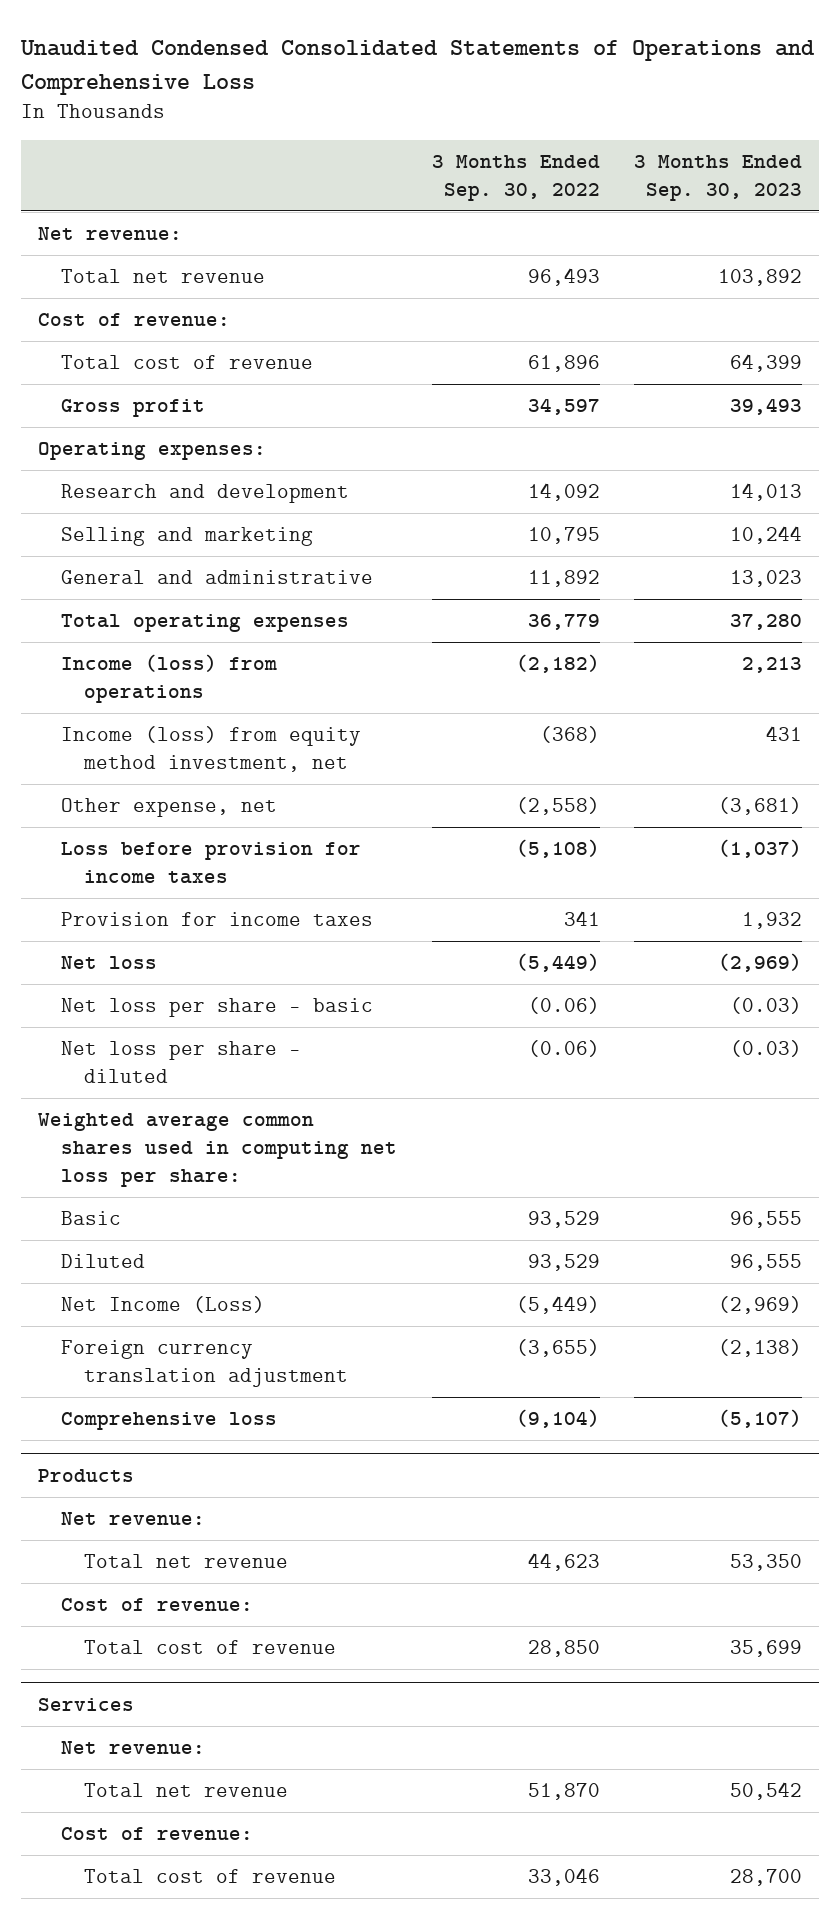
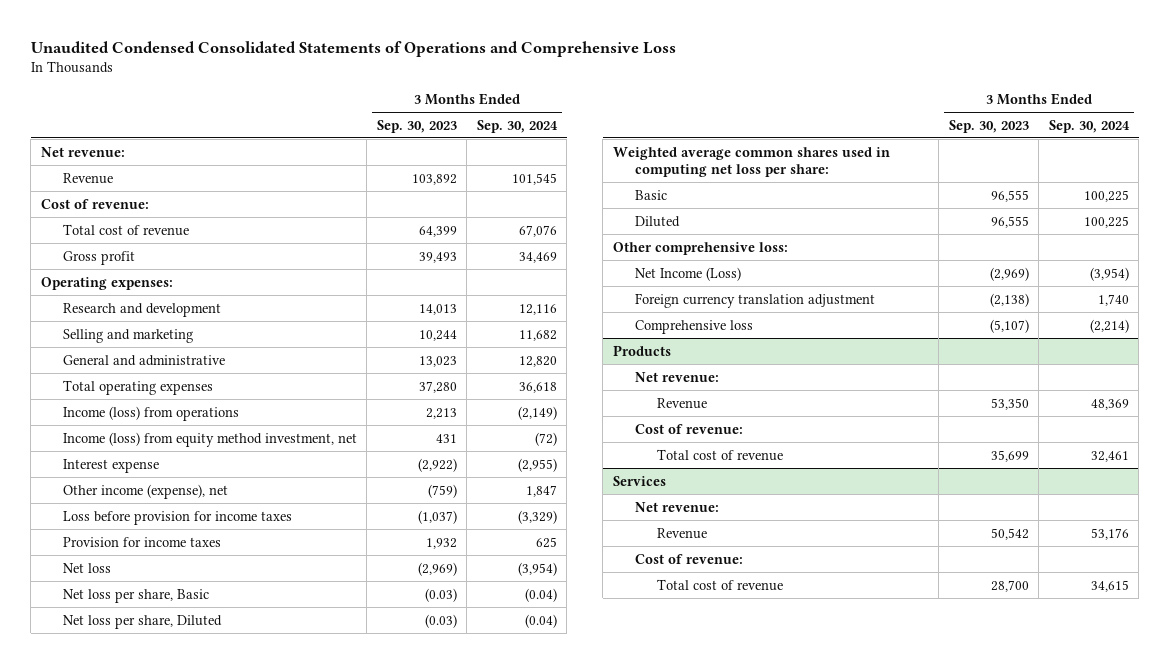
- | 3 Months Ended Sep. 30, 2022 | 3 Months Ended Sep. 30, 2023
+ | 3 Months Ended Sep. 30, 2023 | 3 Months Ended Sep. 30, 2024
- Total net revenue | 96,493 | 103,892
+ Revenue | 103,892 | 101,545
- Other expense, net | (2,558) | (3,681)
+ Interest expense | (2,922) | (2,955)
+ Other income (expense), net | (759) | 1,847
- Net loss per share - basic | (0.06) | (0.03)
- Net loss per share - diluted | (0.06) | (0.03)
+ Net loss per share, Basic | (0.03) | (0.04)
+ Net loss per share, Diluted | (0.03) | (0.04)
+ Other comprehensive loss:
@ Products
- Total net revenue | 44,623 | 53,350
+ Revenue | 53,350 | 48,369
@ Services
- Total net revenue | 51,870 | 50,542
+ Revenue | 50,542 | 53,176

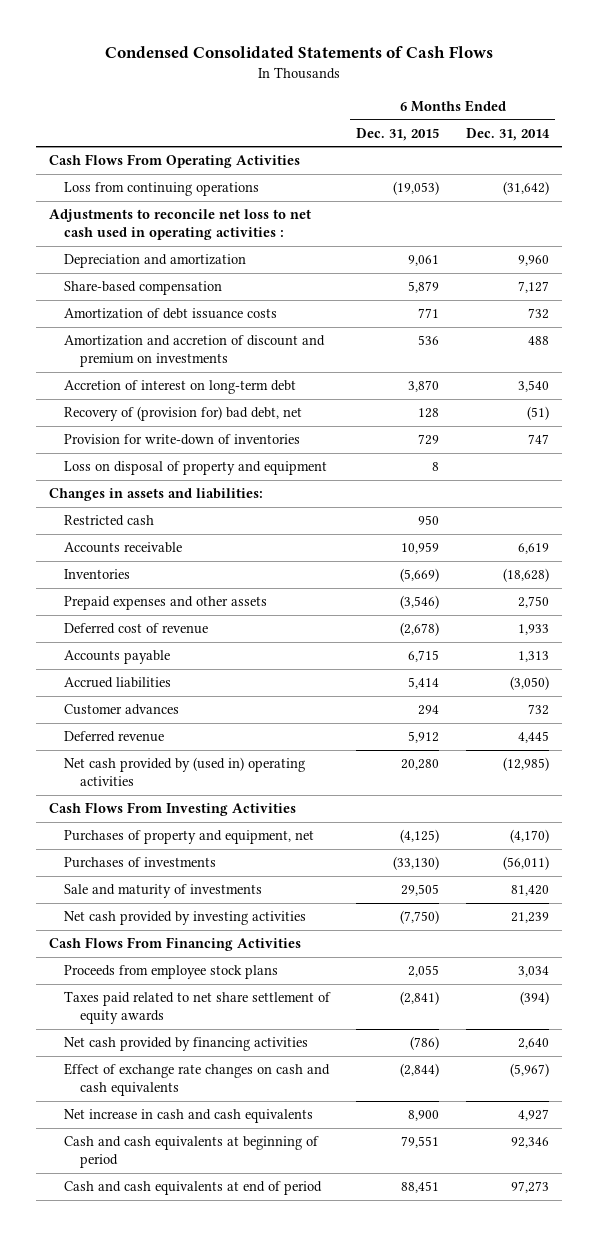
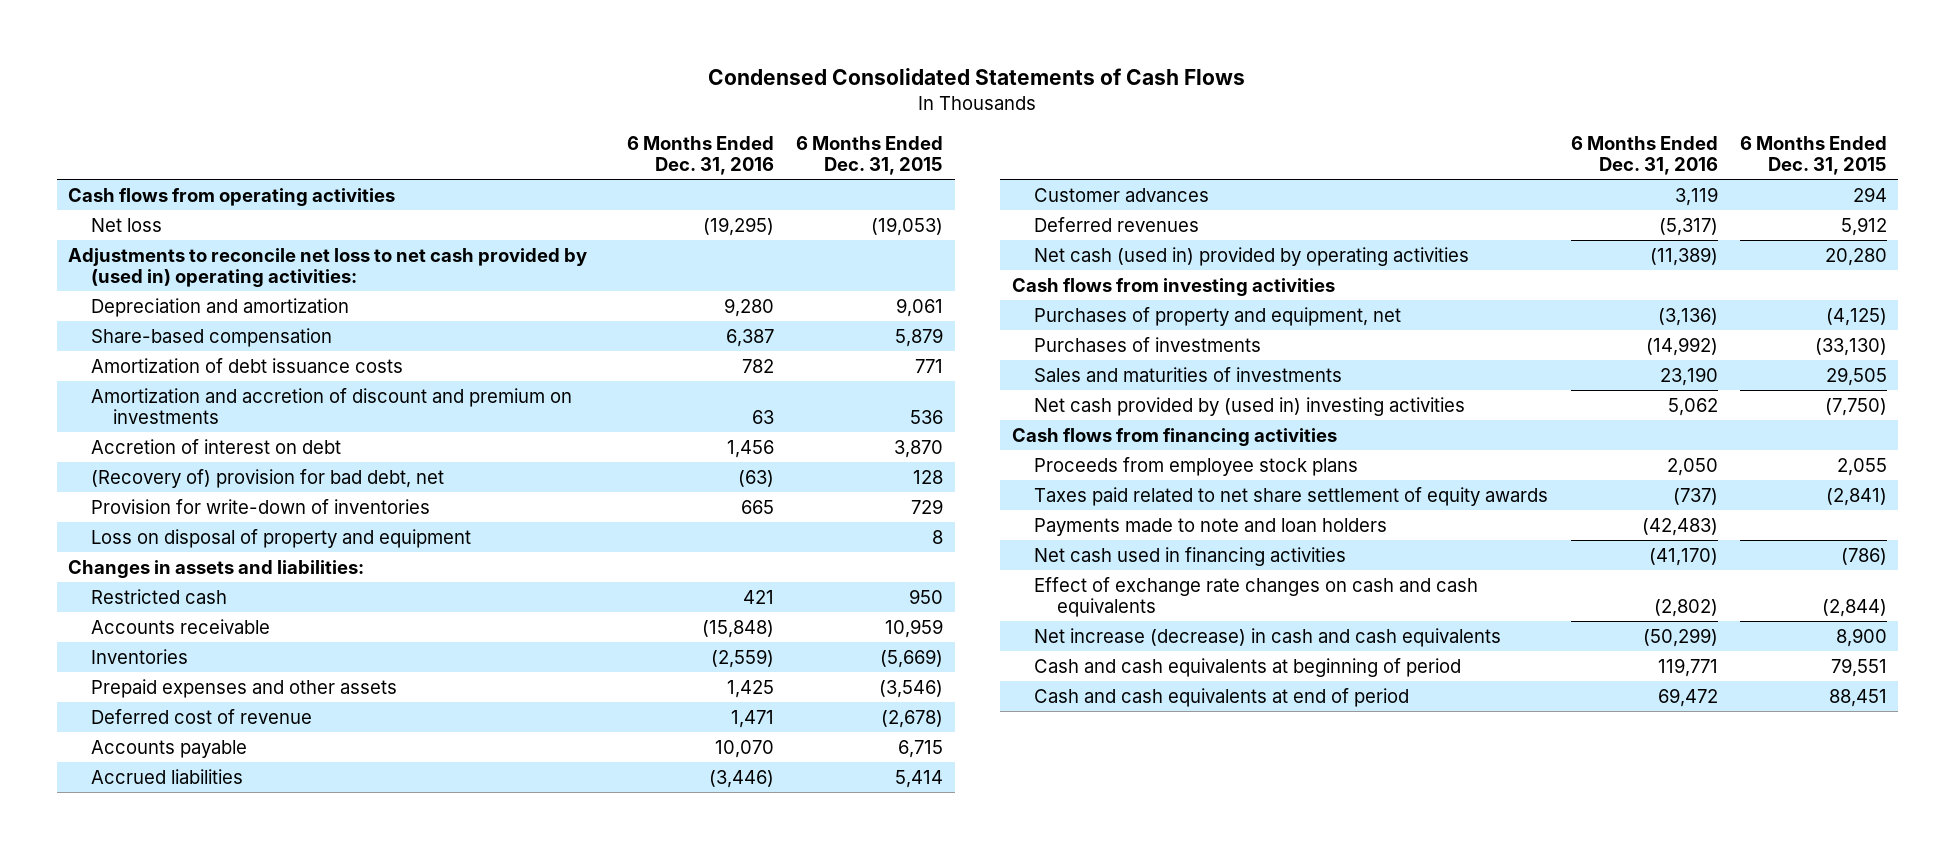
- | 6 Months Ended Dec. 31, 2015 | 6 Months Ended Dec. 31, 2014
+ | 6 Months Ended Dec. 31, 2016 | 6 Months Ended Dec. 31, 2015
- Cash Flows From Operating Activities
- Loss from continuing operations | (19,053) | (31,642)
- Adjustments to reconcile net loss to net cash used in operating activities :
+ Cash flows from operating activities
+ Net loss | (19,295) | (19,053)
+ Adjustments to reconcile net loss to net cash provided by (used in) operating activities:
- Accretion of interest on long-term debt | 3,870 | 3,540
- Recovery of (provision for) bad debt, net | 128 | (51)
+ Accretion of interest on debt | 1,456 | 3,870
+ (Recovery of) provision for bad debt, net | (63) | 128
- Deferred revenue | 5,912 | 4,445
- Net cash provided by (used in) operating activities | 20,280 | (12,985)
- Cash Flows From Investing Activities
+ Deferred revenues | (5,317) | 5,912
+ Net cash (used in) provided by operating activities | (11,389) | 20,280
+ Cash flows from investing activities
- Sale and maturity of investments | 29,505 | 81,420
- Net cash provided by investing activities | (7,750) | 21,239
- Cash Flows From Financing Activities
+ Sales and maturities of investments | 23,190 | 29,505
+ Net cash provided by (used in) investing activities | 5,062 | (7,750)
+ Cash flows from financing activities
- Net cash provided by financing activities | (786) | 2,640
+ Payments made to note and loan holders | (42,483) |
+ Net cash used in financing activities | (41,170) | (786)
- Net increase in cash and cash equivalents | 8,900 | 4,927
+ Net increase (decrease) in cash and cash equivalents | (50,299) | 8,900

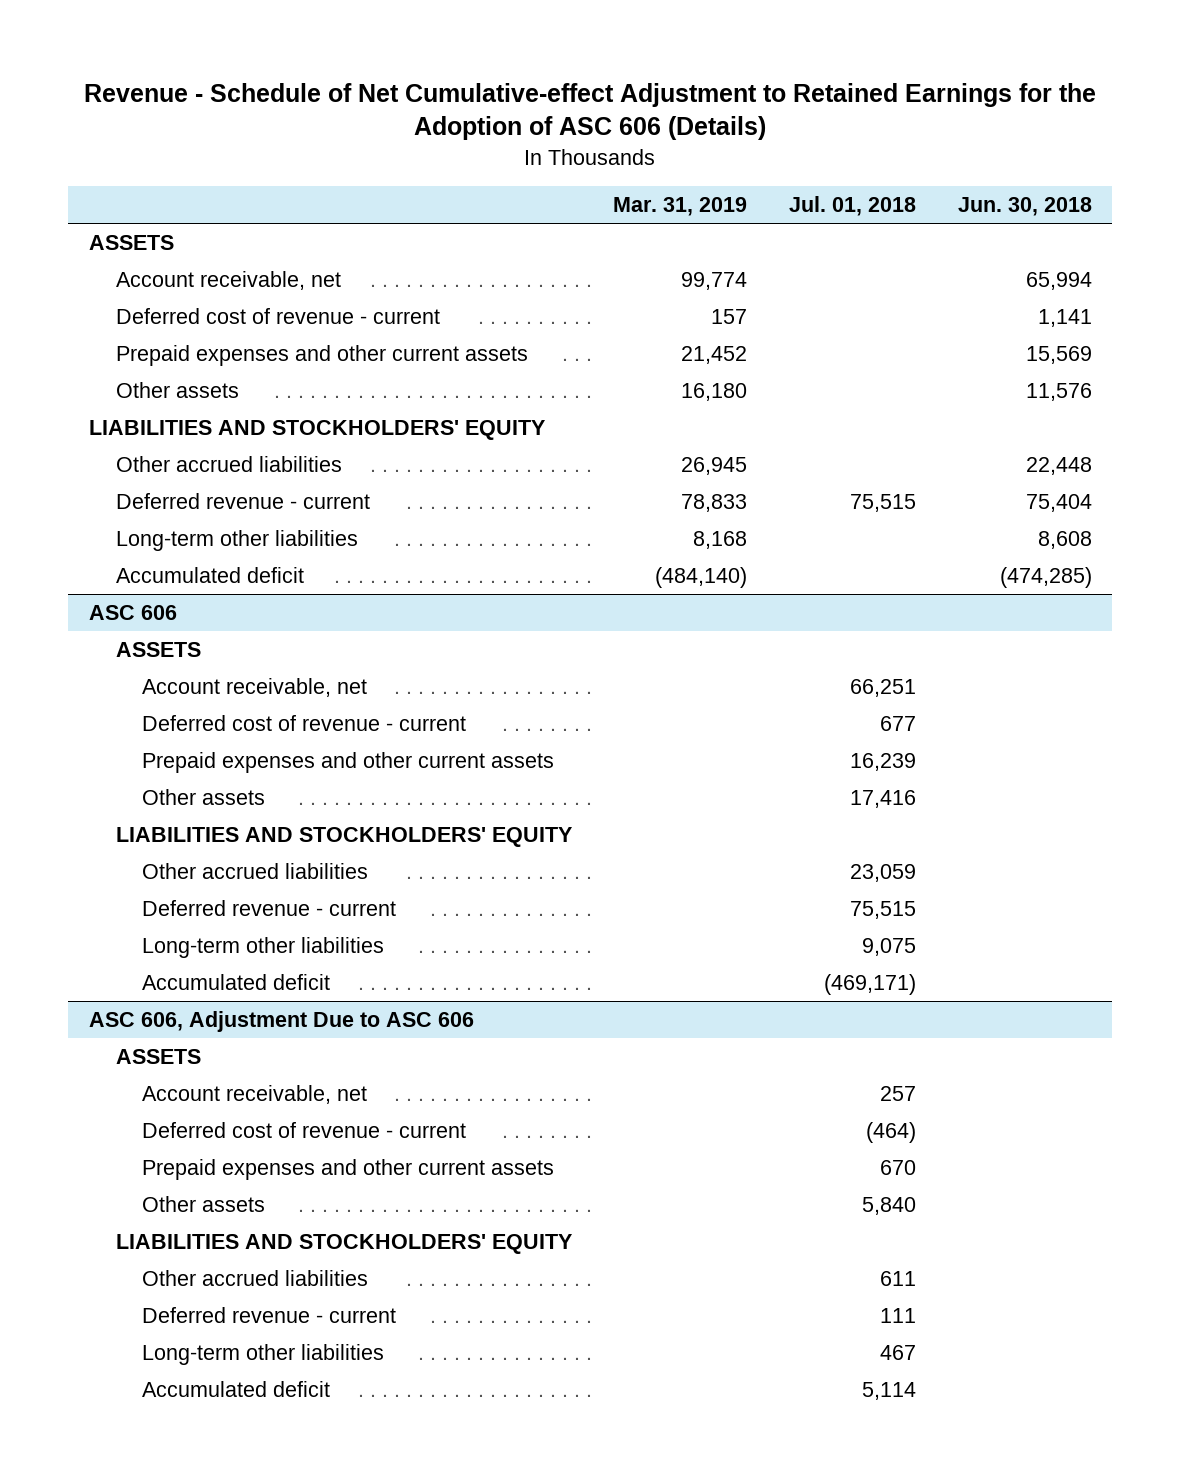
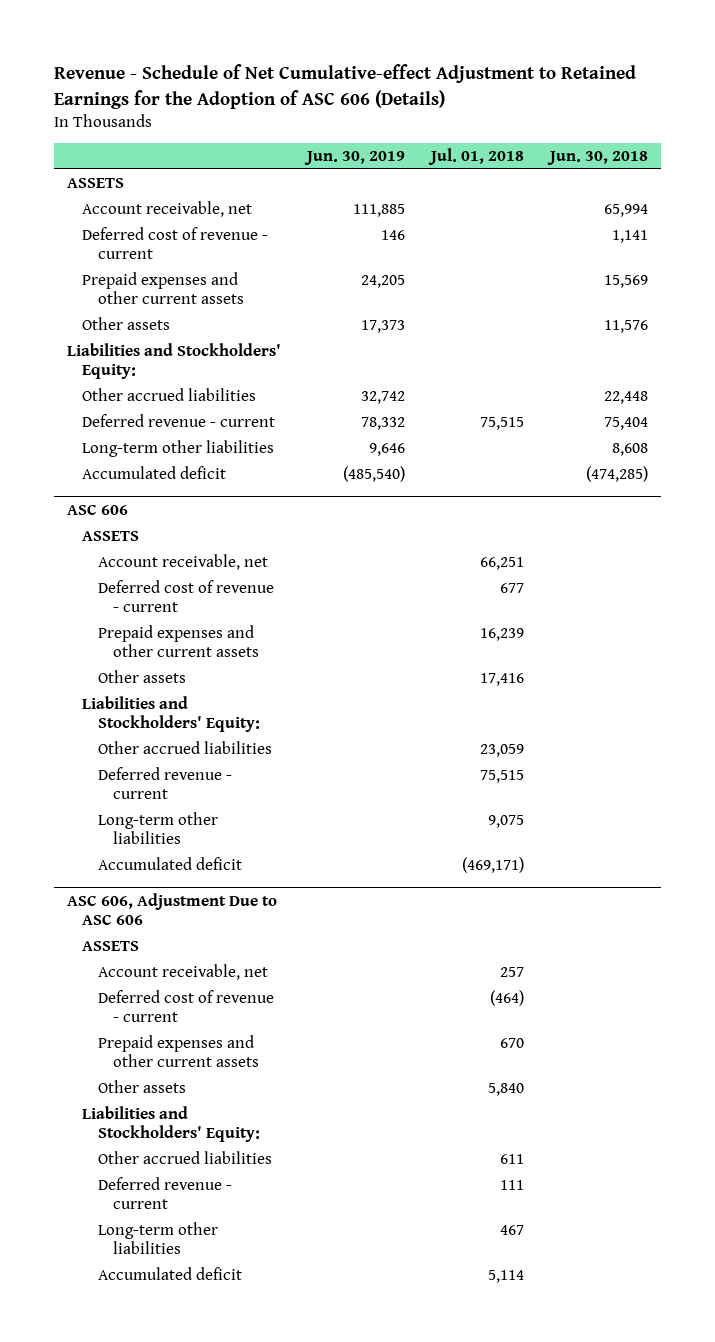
- | Mar. 31, 2019 | Jul. 01, 2018 | Jun. 30, 2018
+ | Jun. 30, 2019 | Jul. 01, 2018 | Jun. 30, 2018
- LIABILITIES AND STOCKHOLDERS' EQUITY
+ Liabilities and Stockholders' Equity:
@ ASC 606
- LIABILITIES AND STOCKHOLDERS' EQUITY
+ Liabilities and Stockholders' Equity:
@ ASC 606, Adjustment Due to ASC 606
- LIABILITIES AND STOCKHOLDERS' EQUITY
+ Liabilities and Stockholders' Equity:

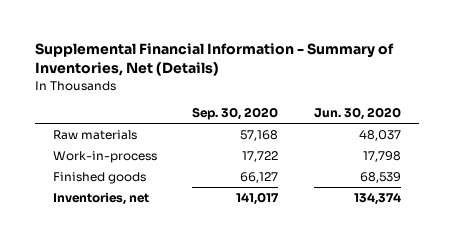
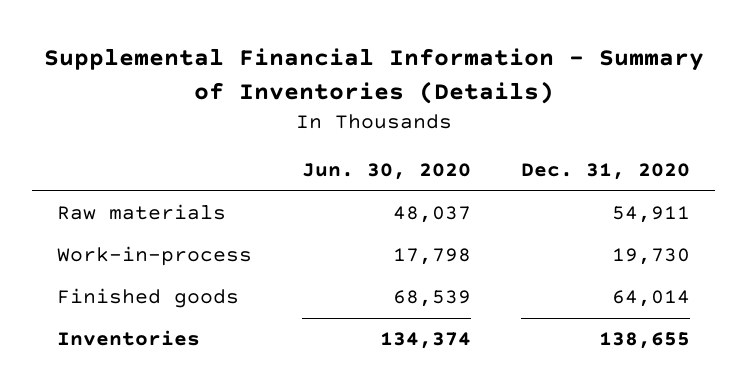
- Supplemental Financial Information - Summary of Inventories, Net (Details)
+ Supplemental Financial Information - Summary of Inventories (Details)
- | Sep. 30, 2020 | Jun. 30, 2020
+ | Jun. 30, 2020 | Dec. 31, 2020
- Inventories, net | 141,017 | 134,374
+ Inventories | 134,374 | 138,655

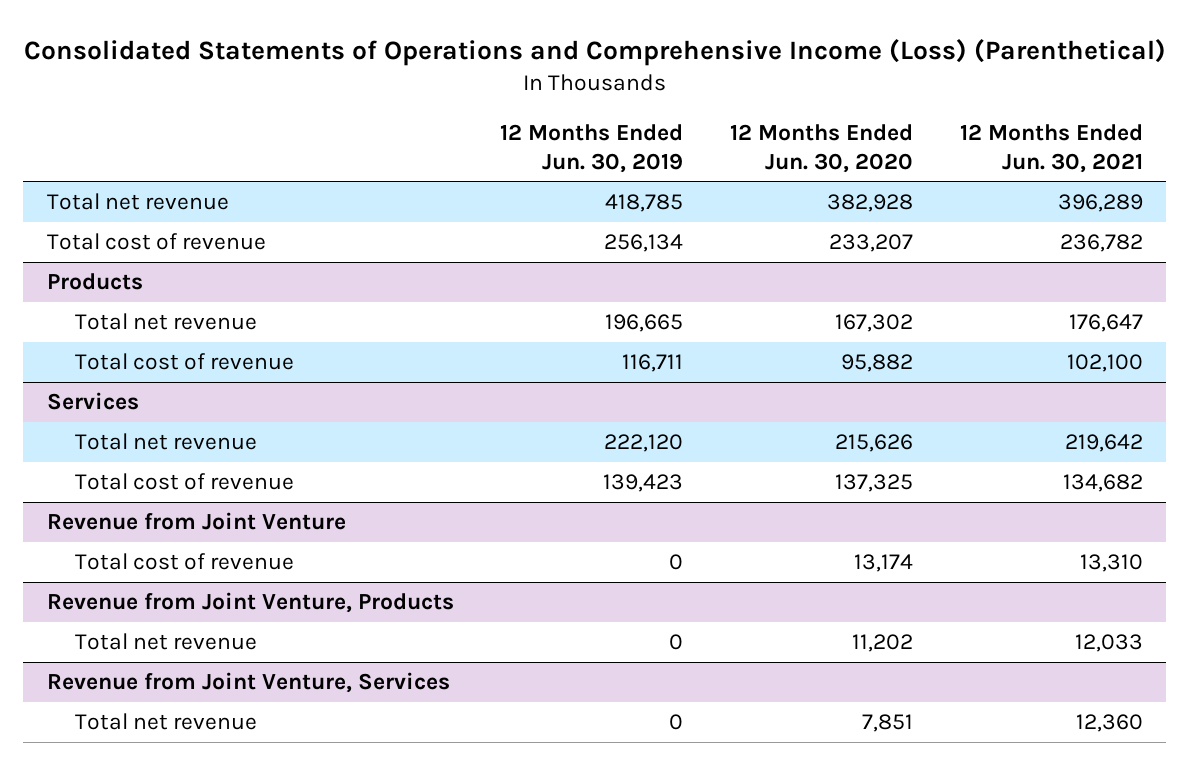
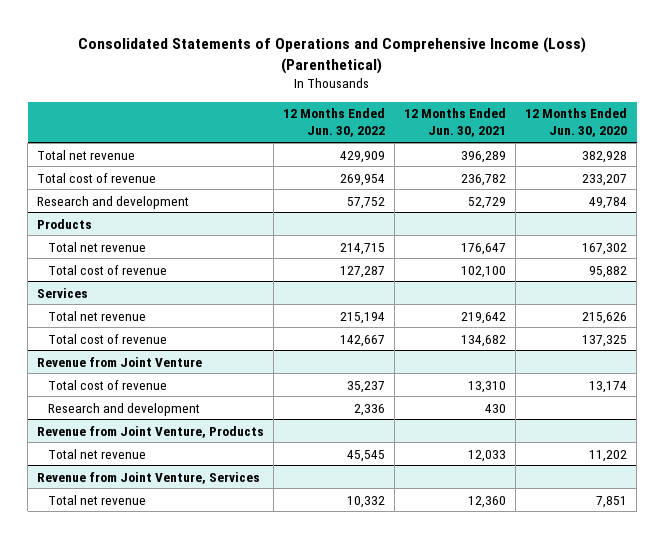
- | 12 Months Ended Jun. 30, 2019 | 12 Months Ended Jun. 30, 2020 | 12 Months Ended Jun. 30, 2021
+ | 12 Months Ended Jun. 30, 2022 | 12 Months Ended Jun. 30, 2021 | 12 Months Ended Jun. 30, 2020
+ Research and development | 57,752 | 52,729 | 49,784
@ Revenue from Joint Venture
+ Research and development | 2,336 | 430 |

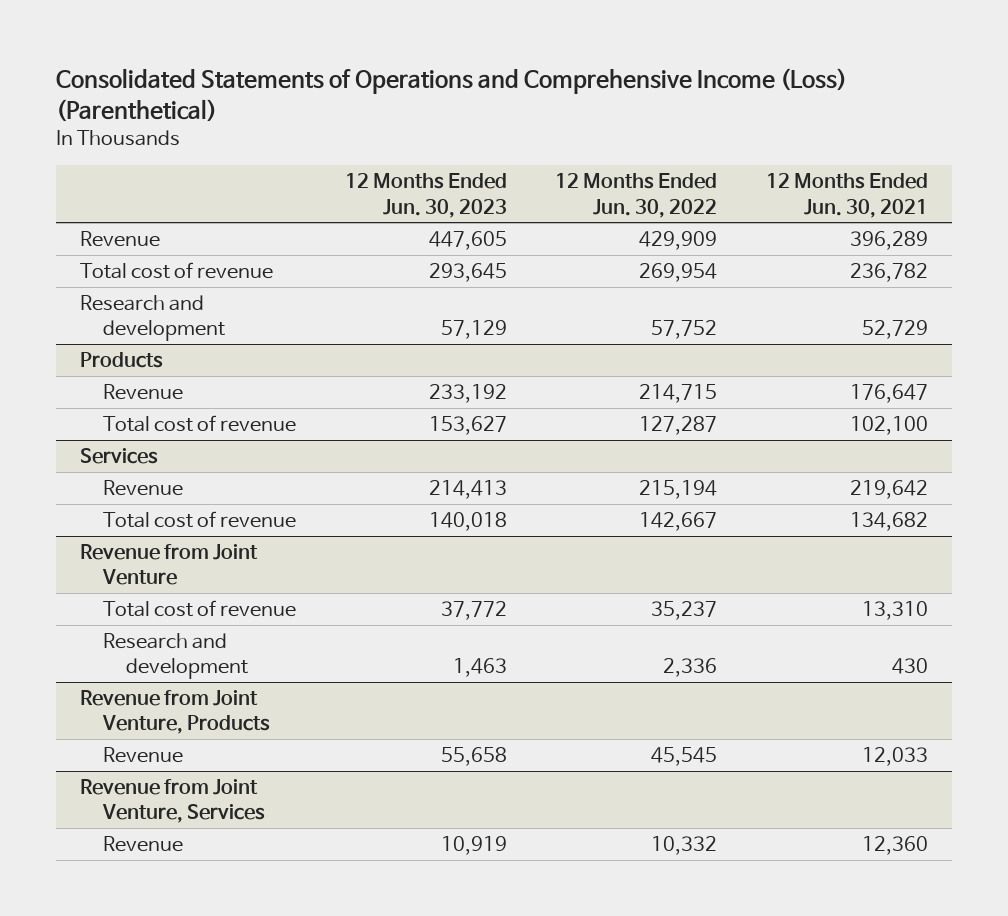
- | 12 Months Ended Jun. 30, 2022 | 12 Months Ended Jun. 30, 2021 | 12 Months Ended Jun. 30, 2020
+ | 12 Months Ended Jun. 30, 2023 | 12 Months Ended Jun. 30, 2022 | 12 Months Ended Jun. 30, 2021
- Total net revenue | 429,909 | 396,289 | 382,928
+ Revenue | 447,605 | 429,909 | 396,289
@ Products
- Total net revenue | 214,715 | 176,647 | 167,302
+ Revenue | 233,192 | 214,715 | 176,647
@ Services
- Total net revenue | 215,194 | 219,642 | 215,626
+ Revenue | 214,413 | 215,194 | 219,642
@ Revenue from Joint Venture, Products
- Total net revenue | 45,545 | 12,033 | 11,202
+ Revenue | 55,658 | 45,545 | 12,033
@ Revenue from Joint Venture, Services
- Total net revenue | 10,332 | 12,360 | 7,851
+ Revenue | 10,919 | 10,332 | 12,360

